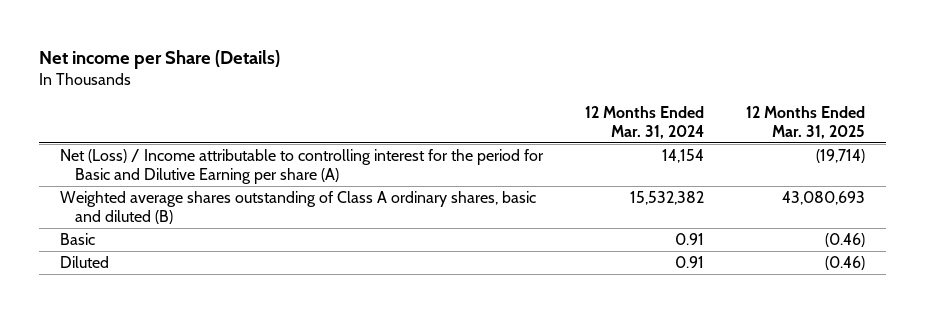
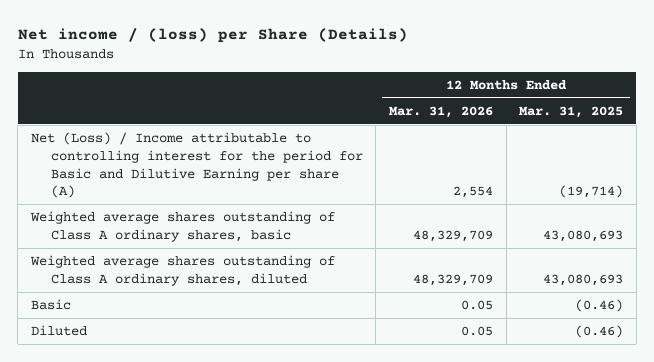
- Net income per Share (Details)
+ Net income / (loss) per Share (Details)
- | 12 Months Ended Mar. 31, 2024 | 12 Months Ended Mar. 31, 2025
+ | 12 Months Ended Mar. 31, 2026 | 12 Months Ended Mar. 31, 2025
- Weighted average shares outstanding of Class A ordinary shares, basic and diluted (B) | 15,532,382 | 43,080,693
+ Weighted average shares outstanding of Class A ordinary shares, basic | 48,329,709 | 43,080,693
+ Weighted average shares outstanding of Class A ordinary shares, diluted | 48,329,709 | 43,080,693

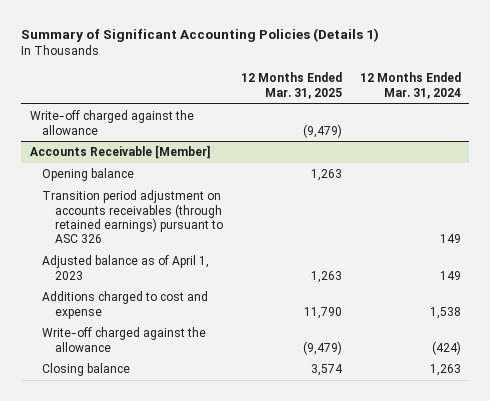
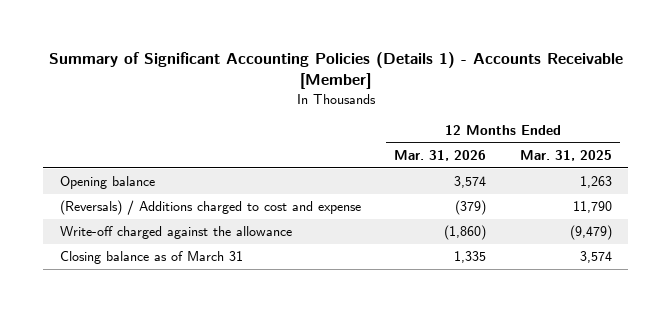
- Summary of Significant Accounting Policies (Details 1)
+ Summary of Significant Accounting Policies (Details 1) - Accounts Receivable [Member]
- | 12 Months Ended Mar. 31, 2025 | 12 Months Ended Mar. 31, 2024
+ | 12 Months Ended Mar. 31, 2026 | 12 Months Ended Mar. 31, 2025
- Write-off charged against the allowance | (9,479) |
- Accounts Receivable [Member]
- Transition period adjustment on accounts receivables (through retained earnings) pursuant to ASC 326 | | 149
- Adjusted balance as of April 1, 2023 | 1,263 | 149
- Additions charged to cost and expense | 11,790 | 1,538
+ (Reversals) / Additions charged to cost and expense | (379) | 11,790
- Closing balance | 3,574 | 1,263
+ Closing balance as of March 31 | 1,335 | 3,574

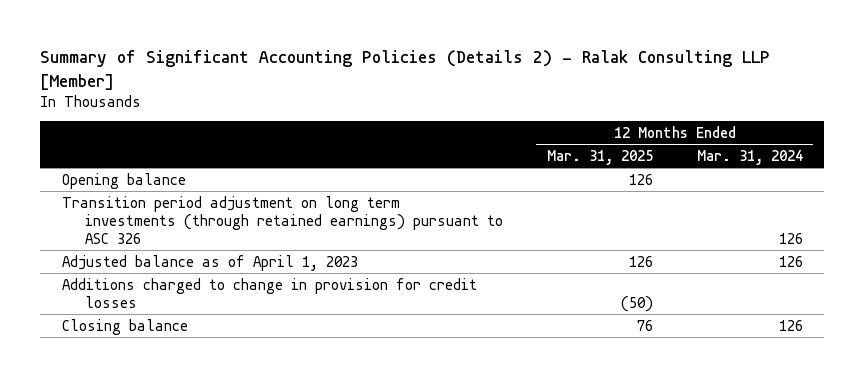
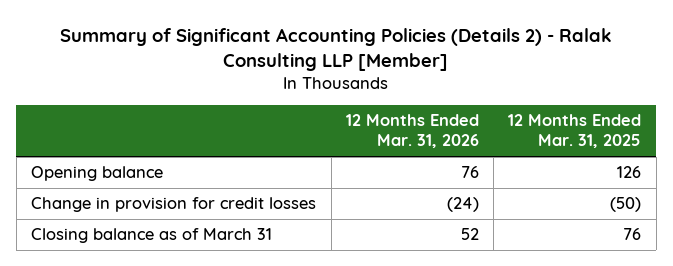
- | 12 Months Ended Mar. 31, 2025 | 12 Months Ended Mar. 31, 2024
+ | 12 Months Ended Mar. 31, 2026 | 12 Months Ended Mar. 31, 2025
- Transition period adjustment on long term investments (through retained earnings) pursuant to ASC 326 | | 126
- Adjusted balance as of April 1, 2023 | 126 | 126
- Additions charged to change in provision for credit losses | (50) |
- Closing balance | 76 | 126
+ Change in provision for credit losses | (24) | (50)
+ Closing balance as of March 31 | 52 | 76

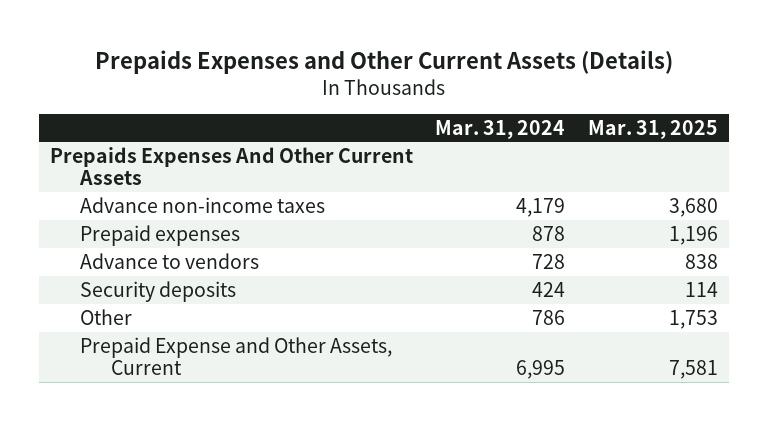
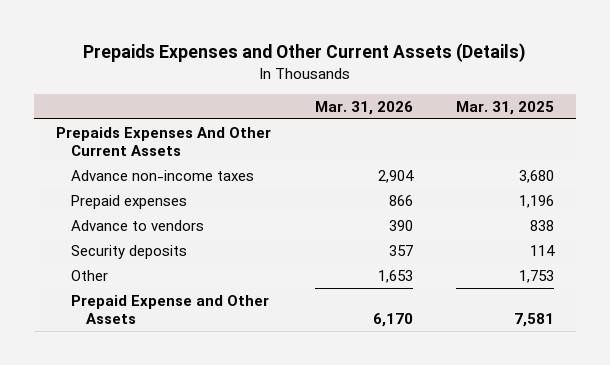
- | Mar. 31, 2024 | Mar. 31, 2025
+ | Mar. 31, 2026 | Mar. 31, 2025
- Prepaid Expense and Other Assets, Current | 6,995 | 7,581
+ Prepaid Expense and Other Assets | 6,170 | 7,581

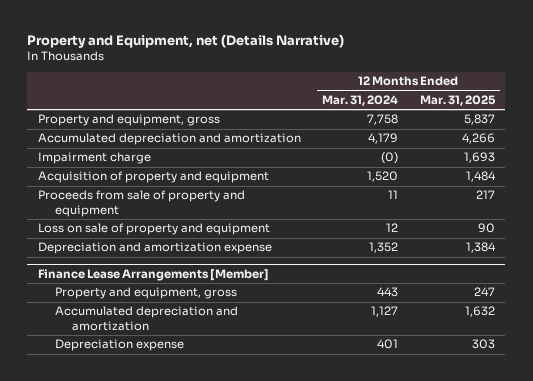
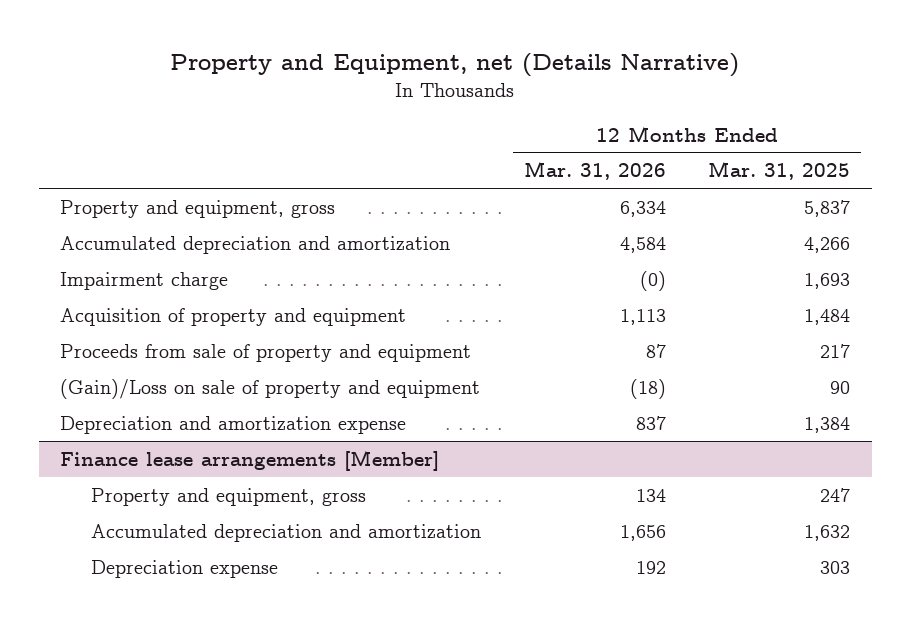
- | 12 Months Ended Mar. 31, 2024 | 12 Months Ended Mar. 31, 2025
+ | 12 Months Ended Mar. 31, 2026 | 12 Months Ended Mar. 31, 2025
- Loss on sale of property and equipment | 12 | 90
+ (Gain)/Loss on sale of property and equipment | (18) | 90
- Finance Lease Arrangements [Member]
+ Finance lease arrangements [Member]

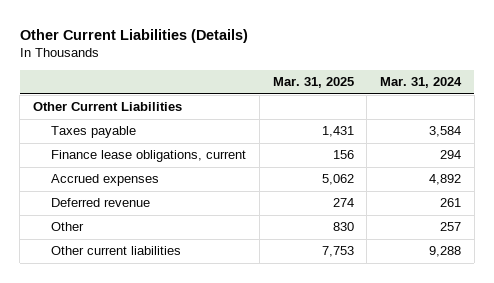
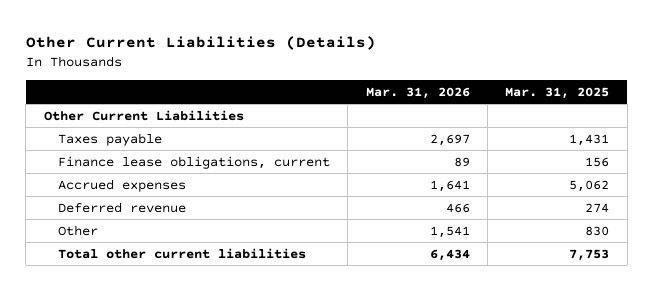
- | Mar. 31, 2025 | Mar. 31, 2024
+ | Mar. 31, 2026 | Mar. 31, 2025
- Other current liabilities | 7,753 | 9,288
+ Total other current liabilities | 6,434 | 7,753

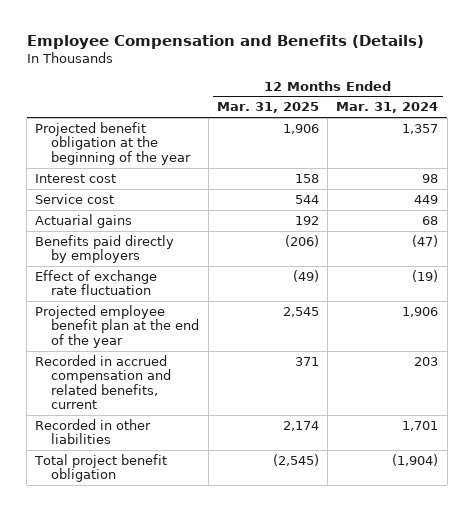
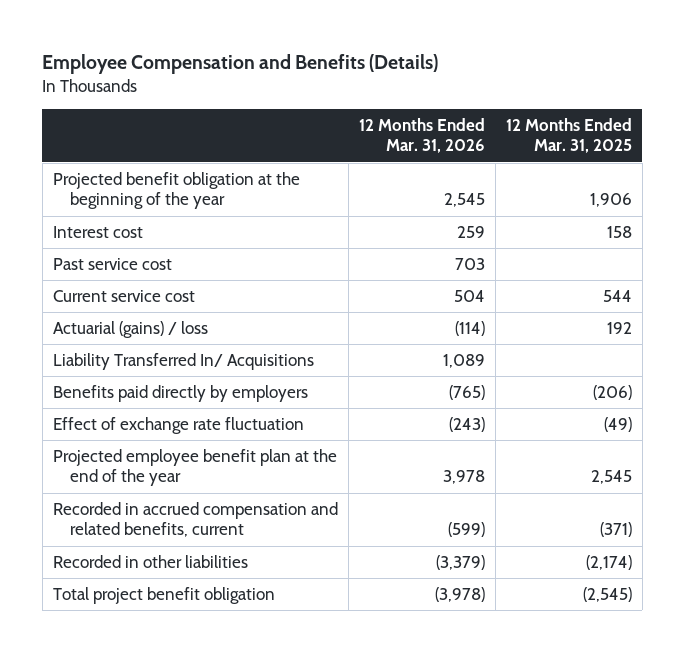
- | 12 Months Ended Mar. 31, 2025 | 12 Months Ended Mar. 31, 2024
+ | 12 Months Ended Mar. 31, 2026 | 12 Months Ended Mar. 31, 2025
- Service cost | 544 | 449
- Actuarial gains | 192 | 68
+ Past service cost | 703 |
+ Current service cost | 504 | 544
+ Actuarial (gains) / loss | (114) | 192
+ Liability Transferred In/ Acquisitions | 1,089 |
- Recorded in accrued compensation and related benefits, current | 371 | 203
- Recorded in other liabilities | 2,174 | 1,701
+ Recorded in accrued compensation and related benefits, current | (599) | (371)
+ Recorded in other liabilities | (3,379) | (2,174)

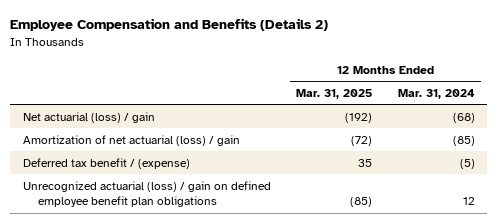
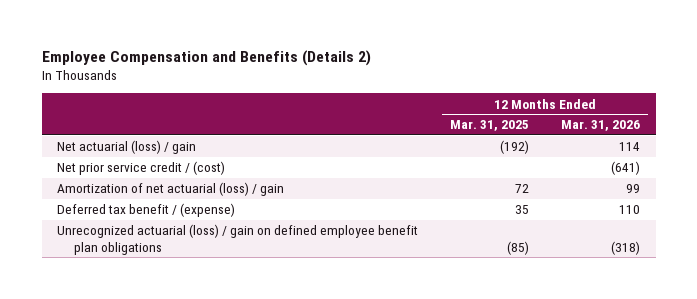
- | 12 Months Ended Mar. 31, 2025 | 12 Months Ended Mar. 31, 2024
+ | 12 Months Ended Mar. 31, 2025 | 12 Months Ended Mar. 31, 2026
- Amortization of net actuarial (loss) / gain | (72) | (85)
+ Net prior service credit / (cost) | | (641)
+ Amortization of net actuarial (loss) / gain | 72 | 99

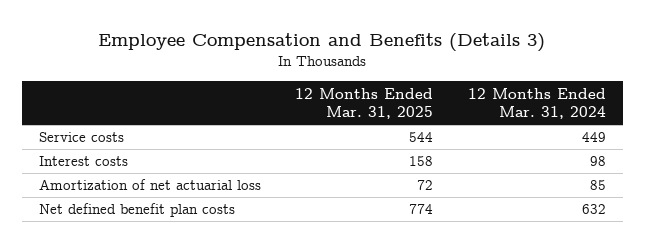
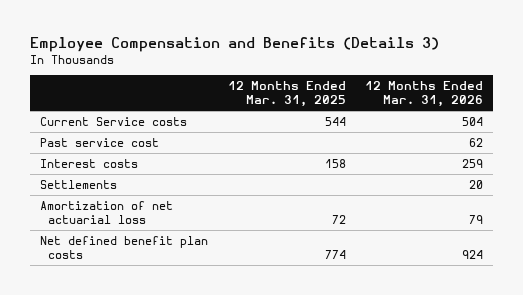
- | 12 Months Ended Mar. 31, 2025 | 12 Months Ended Mar. 31, 2024
+ | 12 Months Ended Mar. 31, 2025 | 12 Months Ended Mar. 31, 2026
- Service costs | 544 | 449
+ Current Service costs | 544 | 504
+ Past service cost | | 62
+ Settlements | | 20

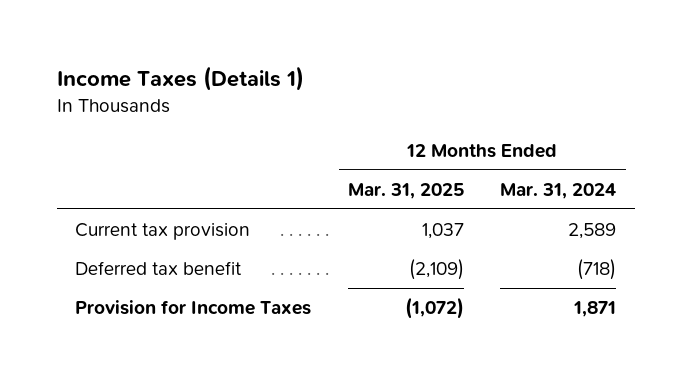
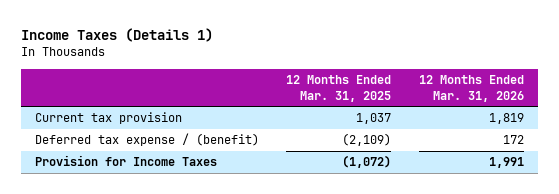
- | 12 Months Ended Mar. 31, 2025 | 12 Months Ended Mar. 31, 2024
+ | 12 Months Ended Mar. 31, 2025 | 12 Months Ended Mar. 31, 2026
- Deferred tax benefit | (2,109) | (718)
+ Deferred tax expense / (benefit) | (2,109) | 172

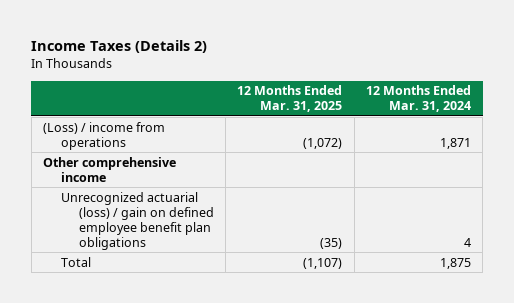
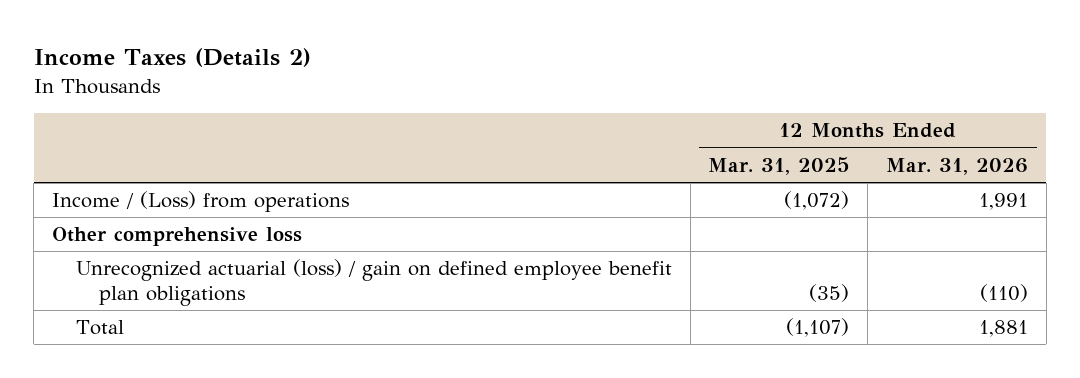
- | 12 Months Ended Mar. 31, 2025 | 12 Months Ended Mar. 31, 2024
+ | 12 Months Ended Mar. 31, 2025 | 12 Months Ended Mar. 31, 2026
- (Loss) / income from operations | (1,072) | 1,871
- Other comprehensive income
+ Income / (Loss) from operations | (1,072) | 1,991
+ Other comprehensive loss

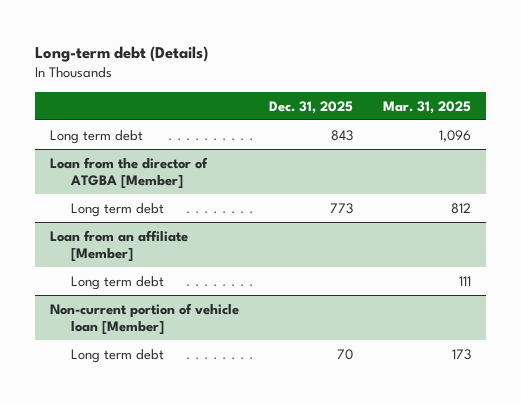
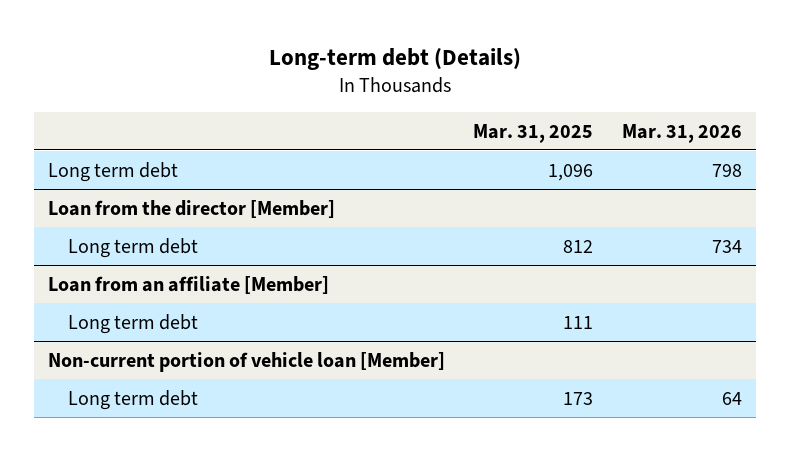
- | Dec. 31, 2025 | Mar. 31, 2025
+ | Mar. 31, 2025 | Mar. 31, 2026
- Loan from the director of ATGBA [Member]
+ Loan from the director [Member]

